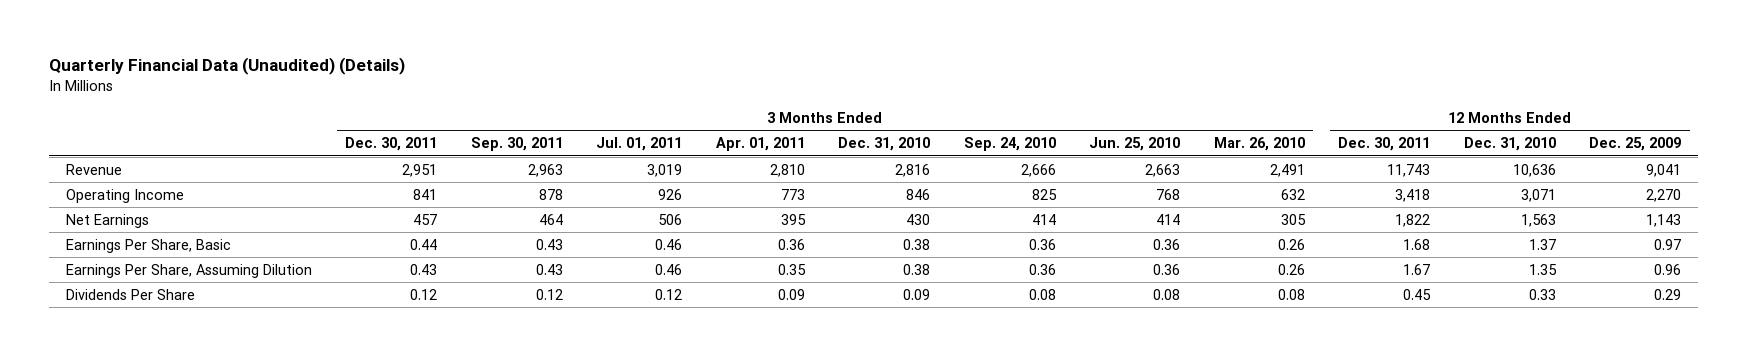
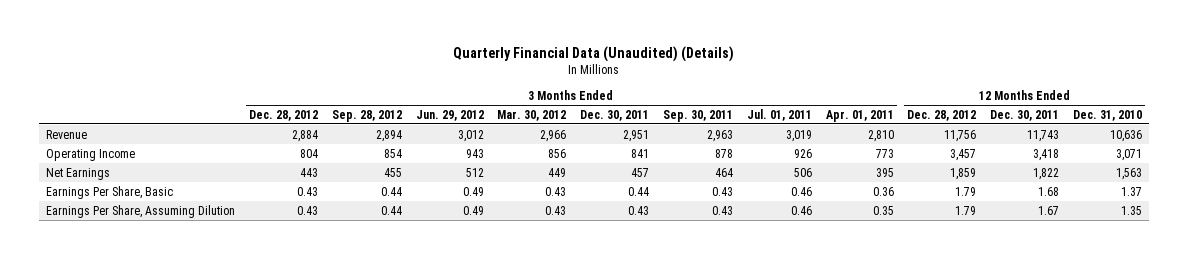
- | 3 Months Ended Dec. 30, 2011 | 3 Months Ended Sep. 30, 2011 | 3 Months Ended Jul. 01, 2011 | 3 Months Ended Apr. 01, 2011 | 3 Months Ended Dec. 31, 2010 | 3 Months Ended Sep. 24, 2010 | 3 Months Ended Jun. 25, 2010 | 3 Months Ended Mar. 26, 2010 | 12 Months Ended Dec. 30, 2011 | 12 Months Ended Dec. 31, 2010 | 12 Months Ended Dec. 25, 2009
+ | 3 Months Ended Dec. 28, 2012 | 3 Months Ended Sep. 28, 2012 | 3 Months Ended Jun. 29, 2012 | 3 Months Ended Mar. 30, 2012 | 3 Months Ended Dec. 30, 2011 | 3 Months Ended Sep. 30, 2011 | 3 Months Ended Jul. 01, 2011 | 3 Months Ended Apr. 01, 2011 | 12 Months Ended Dec. 28, 2012 | 12 Months Ended Dec. 30, 2011 | 12 Months Ended Dec. 31, 2010
- Dividends Per Share | 0.12 | 0.12 | 0.12 | 0.09 | 0.09 | 0.08 | 0.08 | 0.08 | 0.45 | 0.33 | 0.29

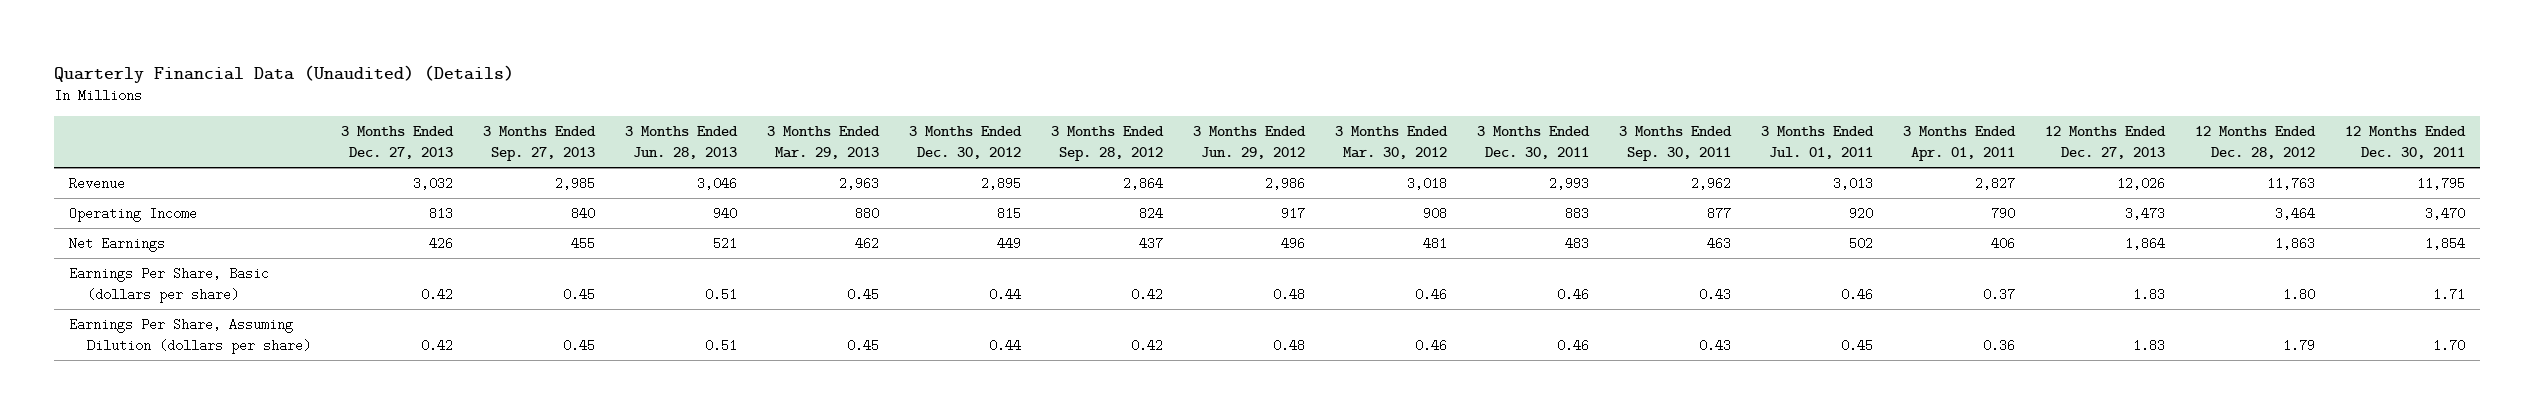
- | 3 Months Ended Dec. 28, 2012 | 3 Months Ended Sep. 28, 2012 | 3 Months Ended Jun. 29, 2012 | 3 Months Ended Mar. 30, 2012 | 3 Months Ended Dec. 30, 2011 | 3 Months Ended Sep. 30, 2011 | 3 Months Ended Jul. 01, 2011 | 3 Months Ended Apr. 01, 2011 | 12 Months Ended Dec. 28, 2012 | 12 Months Ended Dec. 30, 2011 | 12 Months Ended Dec. 31, 2010
+ | 3 Months Ended Dec. 27, 2013 | 3 Months Ended Sep. 27, 2013 | 3 Months Ended Jun. 28, 2013 | 3 Months Ended Mar. 29, 2013 | 3 Months Ended Dec. 30, 2012 | 3 Months Ended Sep. 28, 2012 | 3 Months Ended Jun. 29, 2012 | 3 Months Ended Mar. 30, 2012 | 3 Months Ended Dec. 30, 2011 | 3 Months Ended Sep. 30, 2011 | 3 Months Ended Jul. 01, 2011 | 3 Months Ended Apr. 01, 2011 | 12 Months Ended Dec. 27, 2013 | 12 Months Ended Dec. 28, 2012 | 12 Months Ended Dec. 30, 2011
- Revenue | 2,884 | 2,894 | 3,012 | 2,966 | 2,951 | 2,963 | 3,019 | 2,810 | 11,756 | 11,743 | 10,636
- Operating Income | 804 | 854 | 943 | 856 | 841 | 878 | 926 | 773 | 3,457 | 3,418 | 3,071
- Net Earnings | 443 | 455 | 512 | 449 | 457 | 464 | 506 | 395 | 1,859 | 1,822 | 1,563
- Earnings Per Share, Basic | 0.43 | 0.44 | 0.49 | 0.43 | 0.44 | 0.43 | 0.46 | 0.36 | 1.79 | 1.68 | 1.37
- Earnings Per Share, Assuming Dilution | 0.43 | 0.44 | 0.49 | 0.43 | 0.43 | 0.43 | 0.46 | 0.35 | 1.79 | 1.67 | 1.35
+ Revenue | 3,032 | 2,985 | 3,046 | 2,963 | 2,895 | 2,864 | 2,986 | 3,018 | 2,993 | 2,962 | 3,013 | 2,827 | 12,026 | 11,763 | 11,795
+ Operating Income | 813 | 840 | 940 | 880 | 815 | 824 | 917 | 908 | 883 | 877 | 920 | 790 | 3,473 | 3,464 | 3,470
+ Net Earnings | 426 | 455 | 521 | 462 | 449 | 437 | 496 | 481 | 483 | 463 | 502 | 406 | 1,864 | 1,863 | 1,854
+ Earnings Per Share, Basic (dollars per share) | 0.42 | 0.45 | 0.51 | 0.45 | 0.44 | 0.42 | 0.48 | 0.46 | 0.46 | 0.43 | 0.46 | 0.37 | 1.83 | 1.80 | 1.71
+ Earnings Per Share, Assuming Dilution (dollars per share) | 0.42 | 0.45 | 0.51 | 0.45 | 0.44 | 0.42 | 0.48 | 0.46 | 0.46 | 0.43 | 0.45 | 0.36 | 1.83 | 1.79 | 1.70

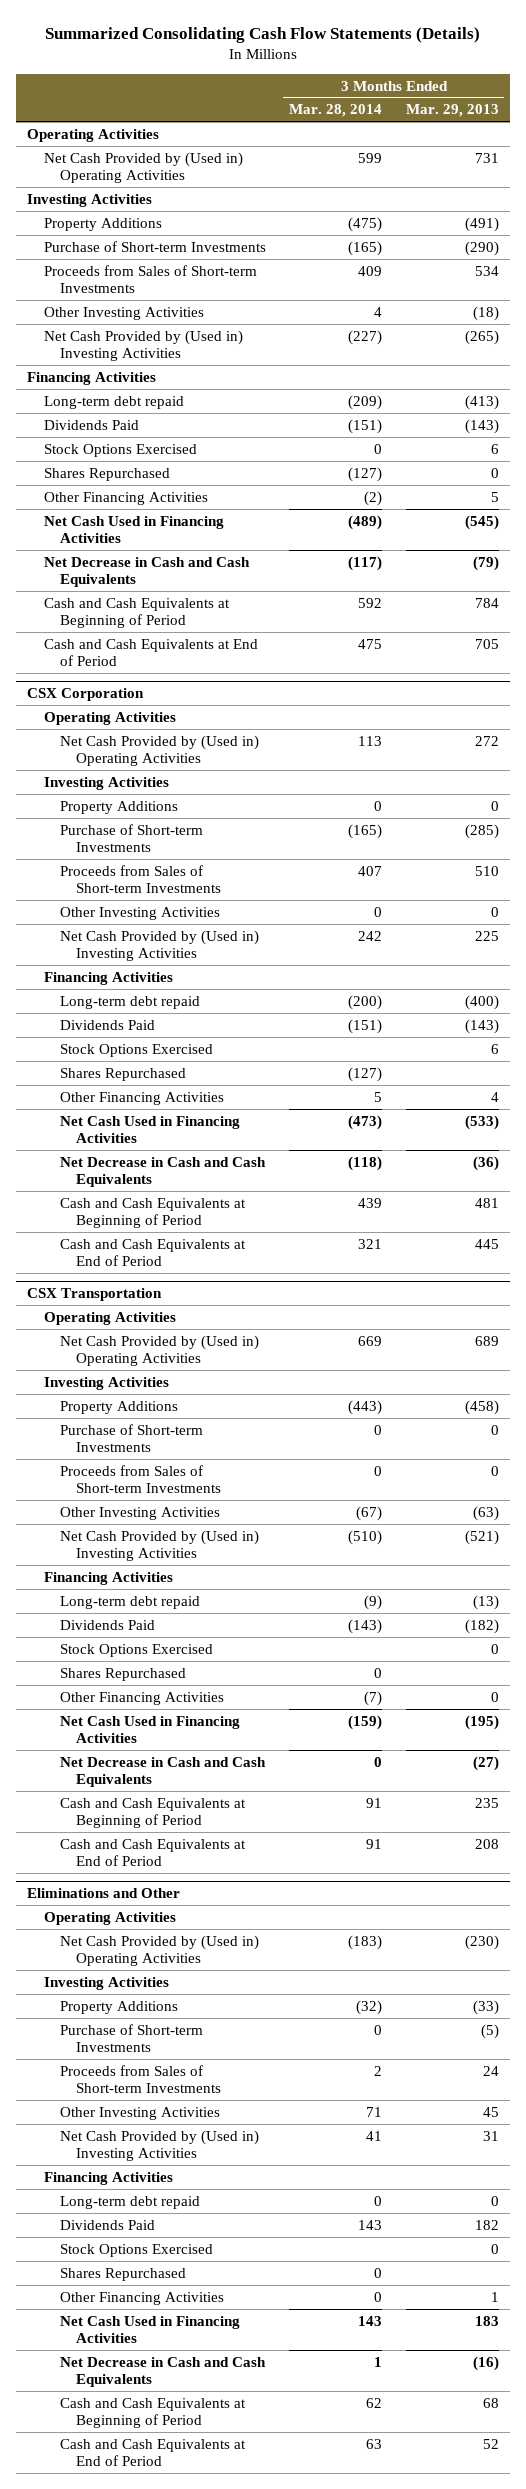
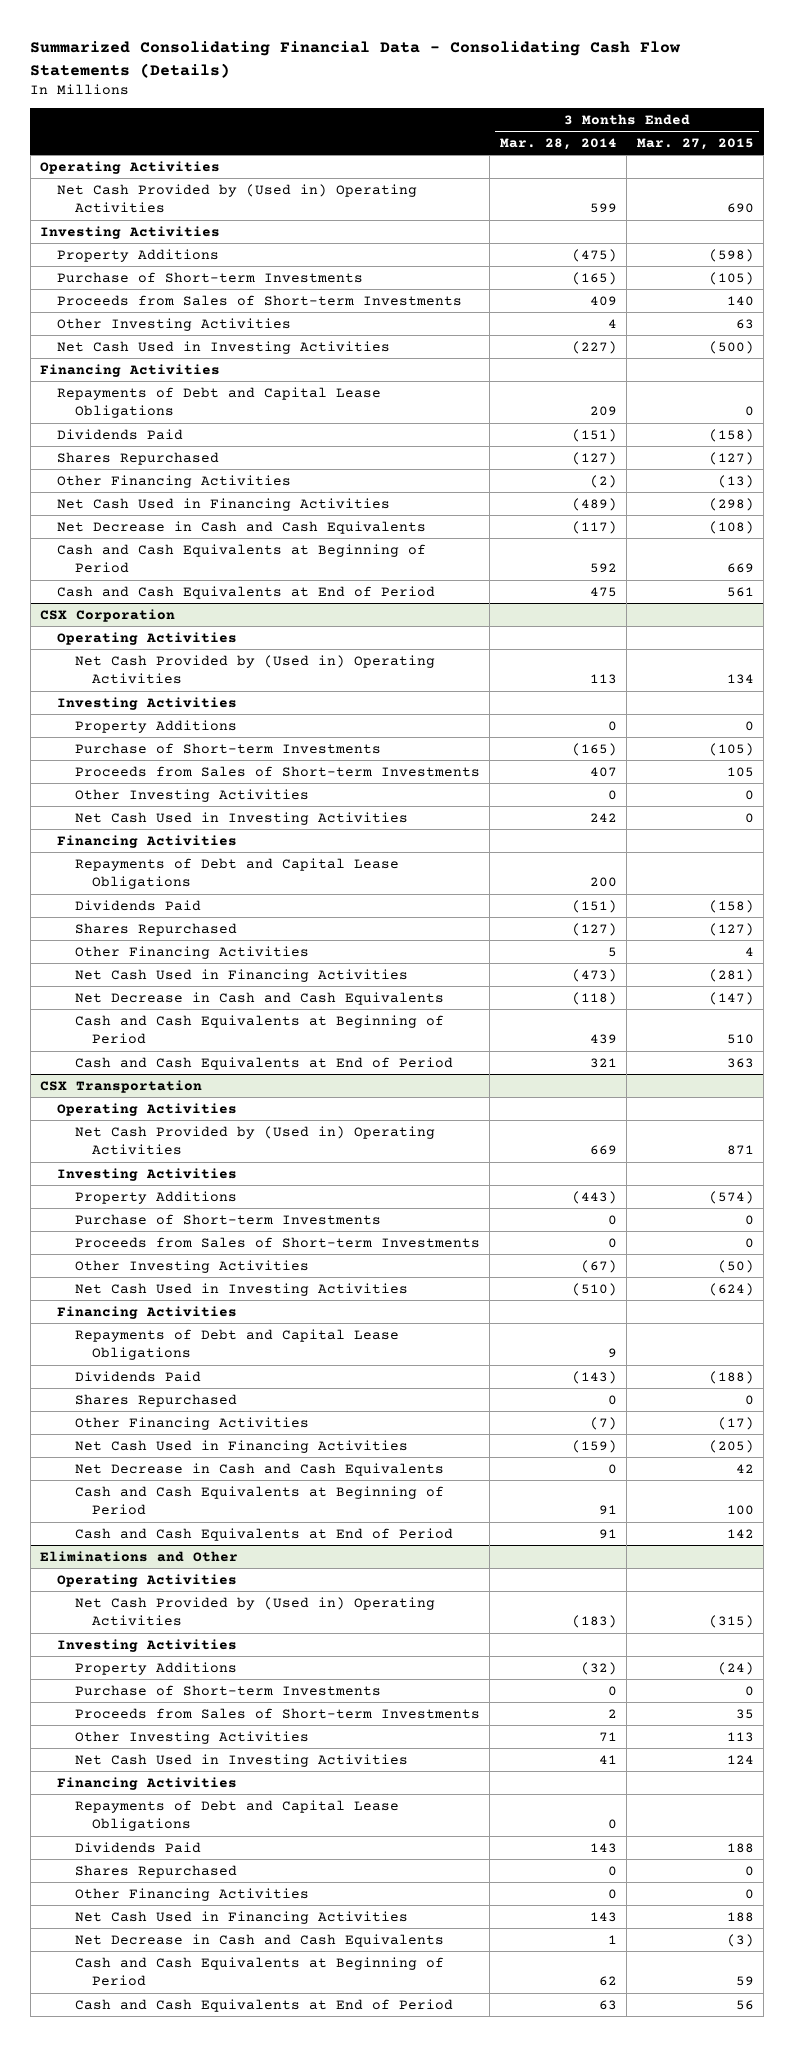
- Summarized Consolidating Cash Flow Statements (Details)
+ Summarized Consolidating Financial Data - Consolidating Cash Flow Statements (Details)
- | 3 Months Ended Mar. 28, 2014 | 3 Months Ended Mar. 29, 2013
+ | 3 Months Ended Mar. 28, 2014 | 3 Months Ended Mar. 27, 2015
- Net Cash Provided by (Used in) Investing Activities | (227) | (265)
+ Net Cash Used in Investing Activities | (227) | (500)
- Long-term debt repaid | (209) | (413)
+ Repayments of Debt and Capital Lease Obligations | 209 | 0
- Stock Options Exercised | 0 | 6
@ CSX Corporation
- Net Cash Provided by (Used in) Investing Activities | 242 | 225
+ Net Cash Used in Investing Activities | 242 | 0
- Long-term debt repaid | (200) | (400)
+ Repayments of Debt and Capital Lease Obligations | 200 |
- Stock Options Exercised | | 6
@ CSX Transportation
- Net Cash Provided by (Used in) Investing Activities | (510) | (521)
+ Net Cash Used in Investing Activities | (510) | (624)
- Long-term debt repaid | (9) | (13)
+ Repayments of Debt and Capital Lease Obligations | 9 |
- Stock Options Exercised | | 0
@ Eliminations and Other
- Net Cash Provided by (Used in) Investing Activities | 41 | 31
+ Net Cash Used in Investing Activities | 41 | 124
- Long-term debt repaid | 0 | 0
+ Repayments of Debt and Capital Lease Obligations | 0 |
- Stock Options Exercised | | 0

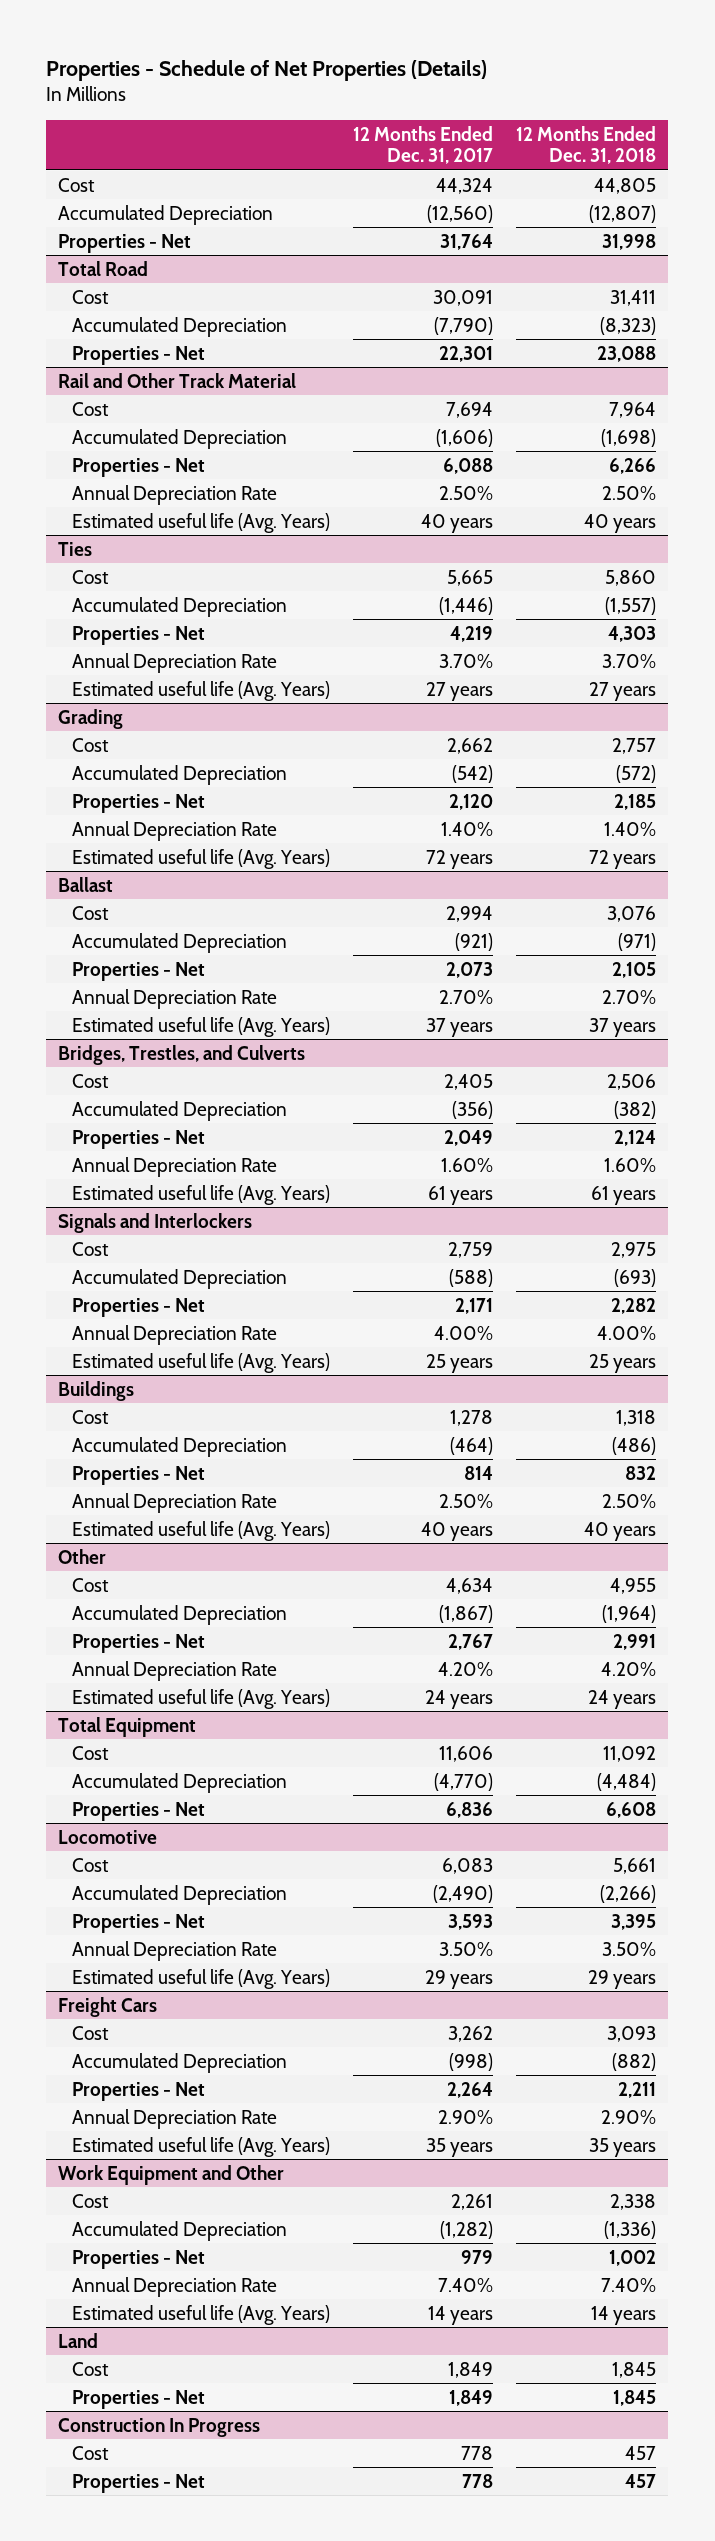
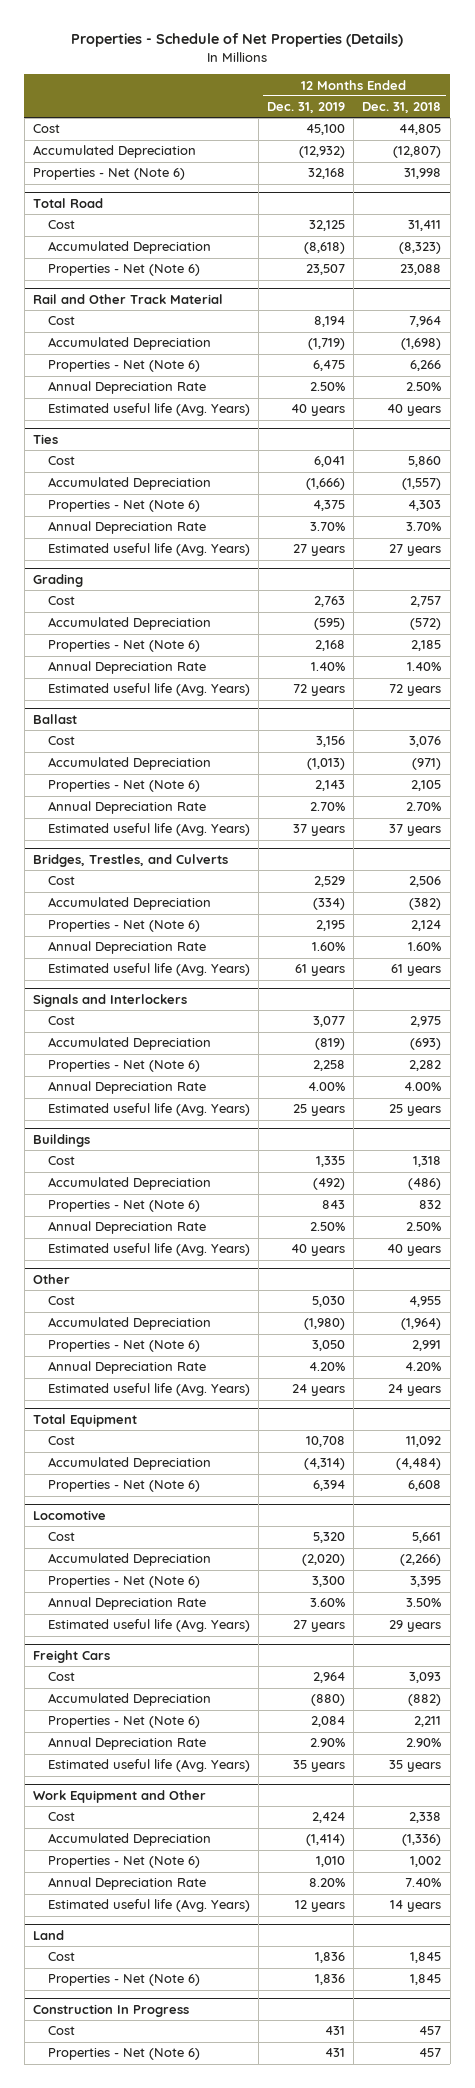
- | 12 Months Ended Dec. 31, 2017 | 12 Months Ended Dec. 31, 2018
+ | 12 Months Ended Dec. 31, 2019 | 12 Months Ended Dec. 31, 2018
- Properties - Net | 31,764 | 31,998
+ Properties - Net (Note 6) | 32,168 | 31,998
@ Total Road
- Properties - Net | 22,301 | 23,088
+ Properties - Net (Note 6) | 23,507 | 23,088
@ Rail and Other Track Material
- Properties - Net | 6,088 | 6,266
+ Properties - Net (Note 6) | 6,475 | 6,266
@ Ties
- Properties - Net | 4,219 | 4,303
+ Properties - Net (Note 6) | 4,375 | 4,303
@ Grading
- Properties - Net | 2,120 | 2,185
+ Properties - Net (Note 6) | 2,168 | 2,185
@ Ballast
- Properties - Net | 2,073 | 2,105
+ Properties - Net (Note 6) | 2,143 | 2,105
@ Bridges, Trestles, and Culverts
- Properties - Net | 2,049 | 2,124
+ Properties - Net (Note 6) | 2,195 | 2,124
@ Signals and Interlockers
- Properties - Net | 2,171 | 2,282
+ Properties - Net (Note 6) | 2,258 | 2,282
@ Buildings
- Properties - Net | 814 | 832
+ Properties - Net (Note 6) | 843 | 832
@ Other
- Properties - Net | 2,767 | 2,991
+ Properties - Net (Note 6) | 3,050 | 2,991
@ Total Equipment
- Properties - Net | 6,836 | 6,608
+ Properties - Net (Note 6) | 6,394 | 6,608
@ Locomotive
- Properties - Net | 3,593 | 3,395
+ Properties - Net (Note 6) | 3,300 | 3,395
@ Freight Cars
- Properties - Net | 2,264 | 2,211
+ Properties - Net (Note 6) | 2,084 | 2,211
@ Work Equipment and Other
- Properties - Net | 979 | 1,002
+ Properties - Net (Note 6) | 1,010 | 1,002
@ Land
- Properties - Net | 1,849 | 1,845
+ Properties - Net (Note 6) | 1,836 | 1,845
@ Construction In Progress
- Properties - Net | 778 | 457
+ Properties - Net (Note 6) | 431 | 457

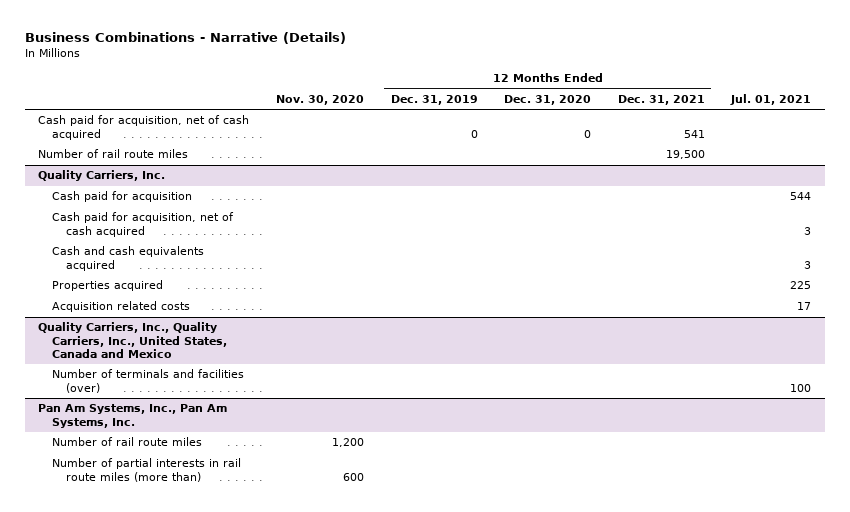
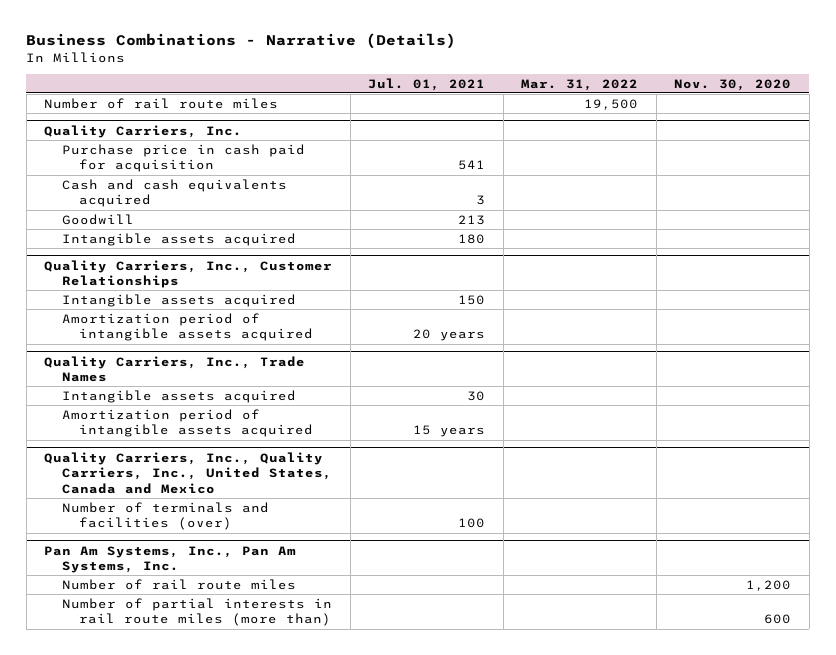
- | Nov. 30, 2020 | 12 Months Ended Dec. 31, 2019 | 12 Months Ended Dec. 31, 2020 | 12 Months Ended Dec. 31, 2021 | Jul. 01, 2021
+ | Jul. 01, 2021 | Mar. 31, 2022 | Nov. 30, 2020
- Cash paid for acquisition, net of cash acquired | | 0 | 0 | 541 |
@ Quality Carriers, Inc.
- Cash paid for acquisition | | | | | 544
- Cash paid for acquisition, net of cash acquired | | | | | 3
+ Purchase price in cash paid for acquisition | 541 | |
- Properties acquired | | | | | 225
- Acquisition related costs | | | | | 17
+ Goodwill | 213 | |
+ Intangible assets acquired | 180 | |
+ Quality Carriers, Inc., Customer Relationships
+ Intangible assets acquired | 150 | |
+ Amortization period of intangible assets acquired | 20 years | |
+ Quality Carriers, Inc., Trade Names
+ Intangible assets acquired | 30 | |
+ Amortization period of intangible assets acquired | 15 years | |

